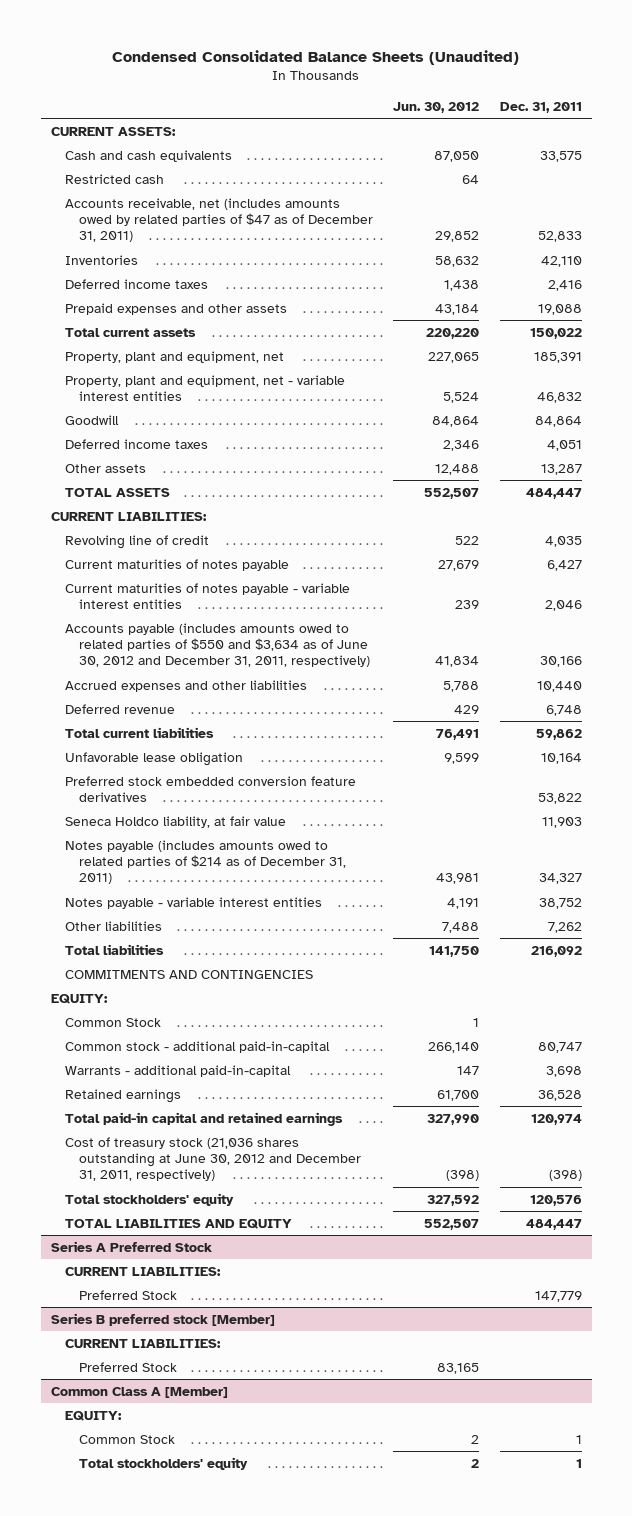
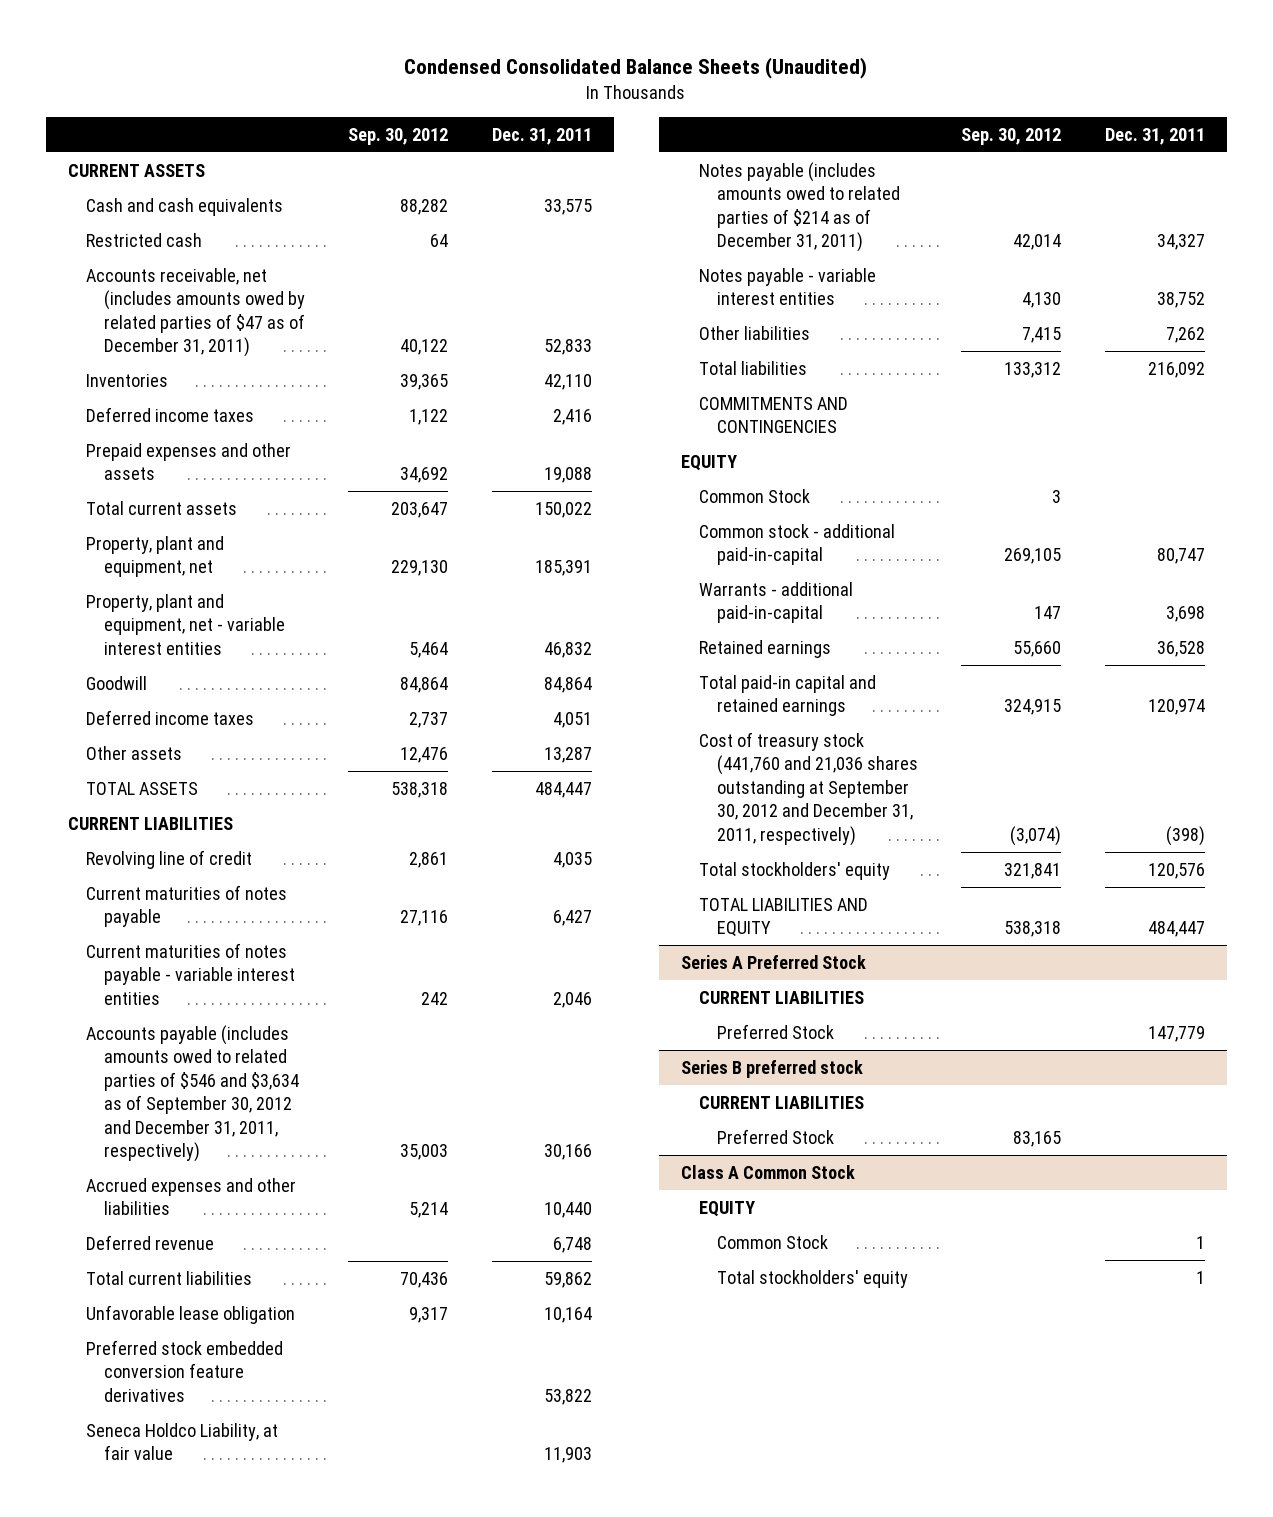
- | Jun. 30, 2012 | Dec. 31, 2011
+ | Sep. 30, 2012 | Dec. 31, 2011
- CURRENT ASSETS:
+ CURRENT ASSETS
- CURRENT LIABILITIES:
+ CURRENT LIABILITIES
- Accounts payable (includes amounts owed to related parties of $550 and $3,634 as of June 30, 2012 and December 31, 2011, respectively) | 41,834 | 30,166
+ Accounts payable (includes amounts owed to related parties of $546 and $3,634 as of September 30, 2012 and December 31, 2011, respectively) | 35,003 | 30,166
- Seneca Holdco liability, at fair value | | 11,903
+ Seneca Holdco Liability, at fair value | | 11,903
- EQUITY:
+ EQUITY
- Cost of treasury stock (21,036 shares outstanding at June 30, 2012 and December 31, 2011, respectively) | (398) | (398)
+ Cost of treasury stock (441,760 and 21,036 shares outstanding at September 30, 2012 and December 31, 2011, respectively) | (3,074) | (398)
@ Series A Preferred Stock
- CURRENT LIABILITIES:
+ CURRENT LIABILITIES
- Series B preferred stock [Member]
- CURRENT LIABILITIES:
+ Series B preferred stock
+ CURRENT LIABILITIES
- Common Class A [Member]
- EQUITY:
+ Class A Common Stock
+ EQUITY

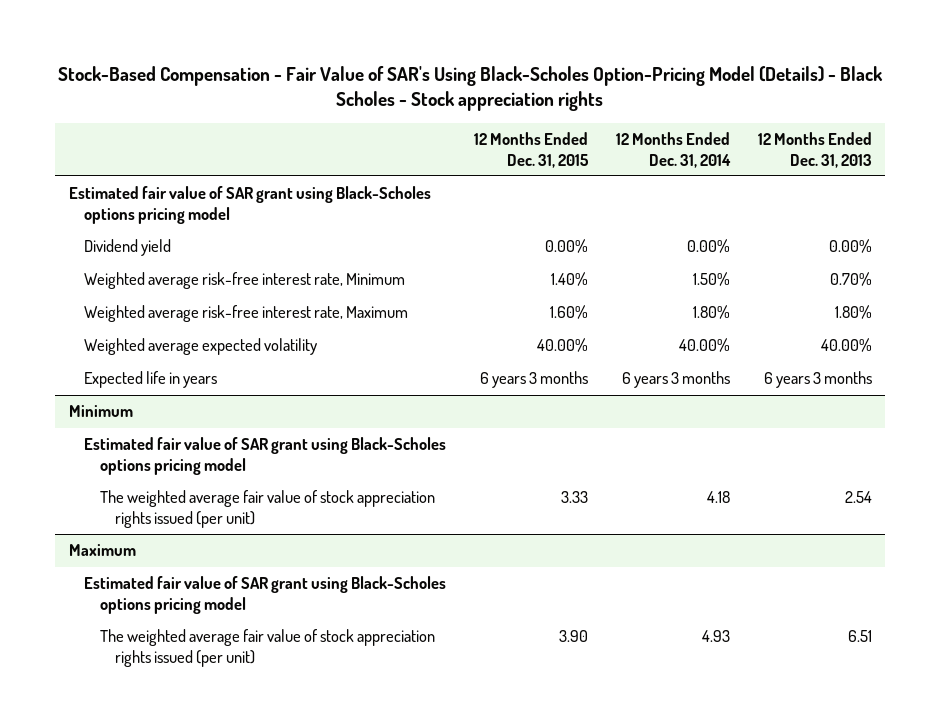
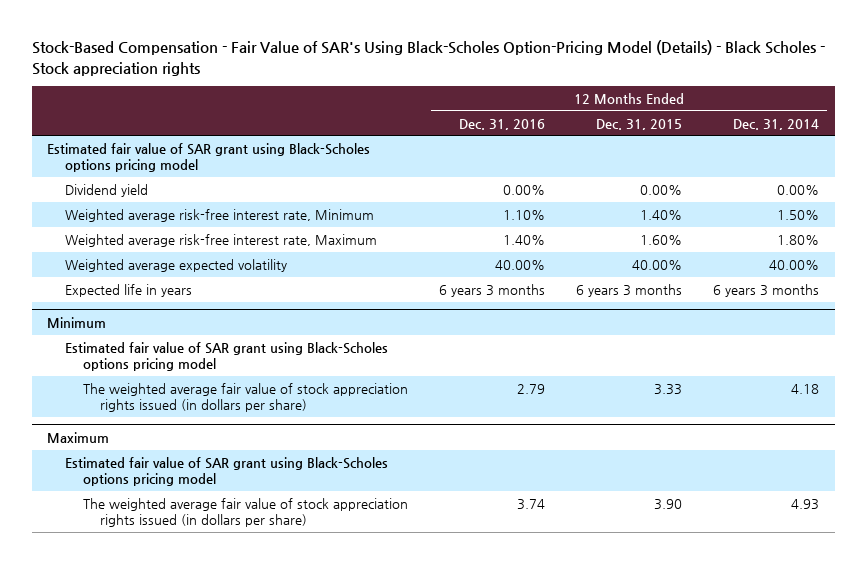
- | 12 Months Ended Dec. 31, 2015 | 12 Months Ended Dec. 31, 2014 | 12 Months Ended Dec. 31, 2013
+ | 12 Months Ended Dec. 31, 2016 | 12 Months Ended Dec. 31, 2015 | 12 Months Ended Dec. 31, 2014
@ Minimum
- The weighted average fair value of stock appreciation rights issued (per unit) | 3.33 | 4.18 | 2.54
+ The weighted average fair value of stock appreciation rights issued (in dollars per share) | 2.79 | 3.33 | 4.18
@ Maximum
- The weighted average fair value of stock appreciation rights issued (per unit) | 3.90 | 4.93 | 6.51
+ The weighted average fair value of stock appreciation rights issued (in dollars per share) | 3.74 | 3.90 | 4.93

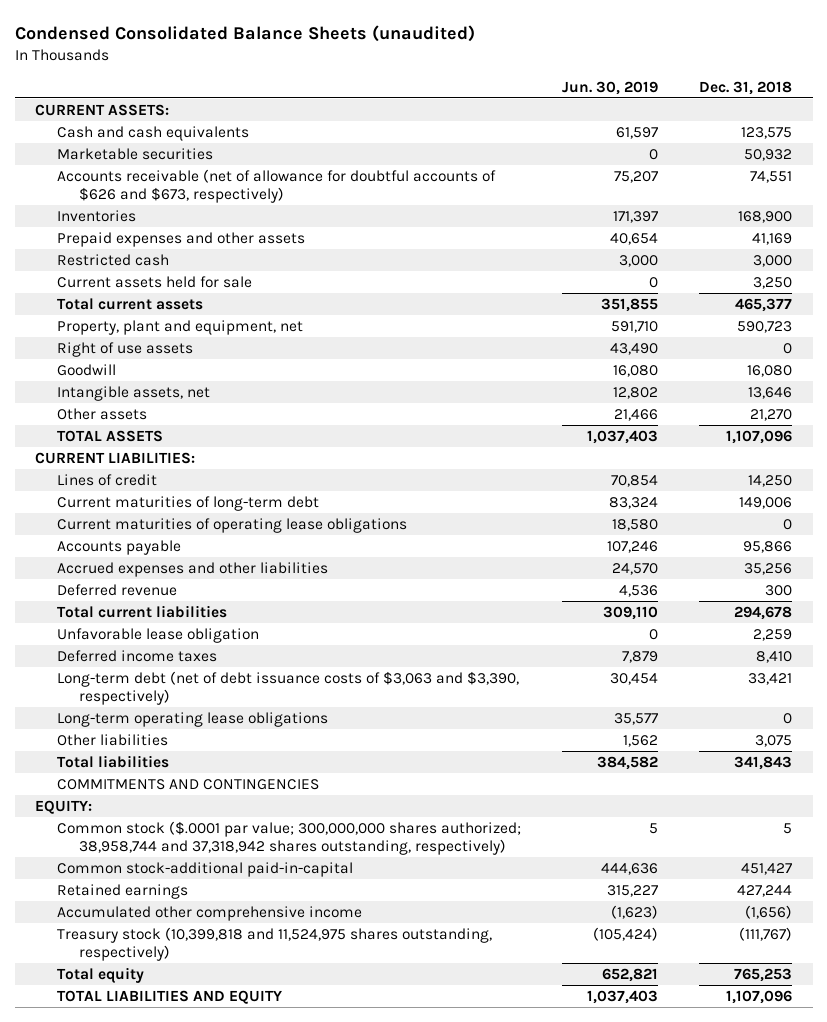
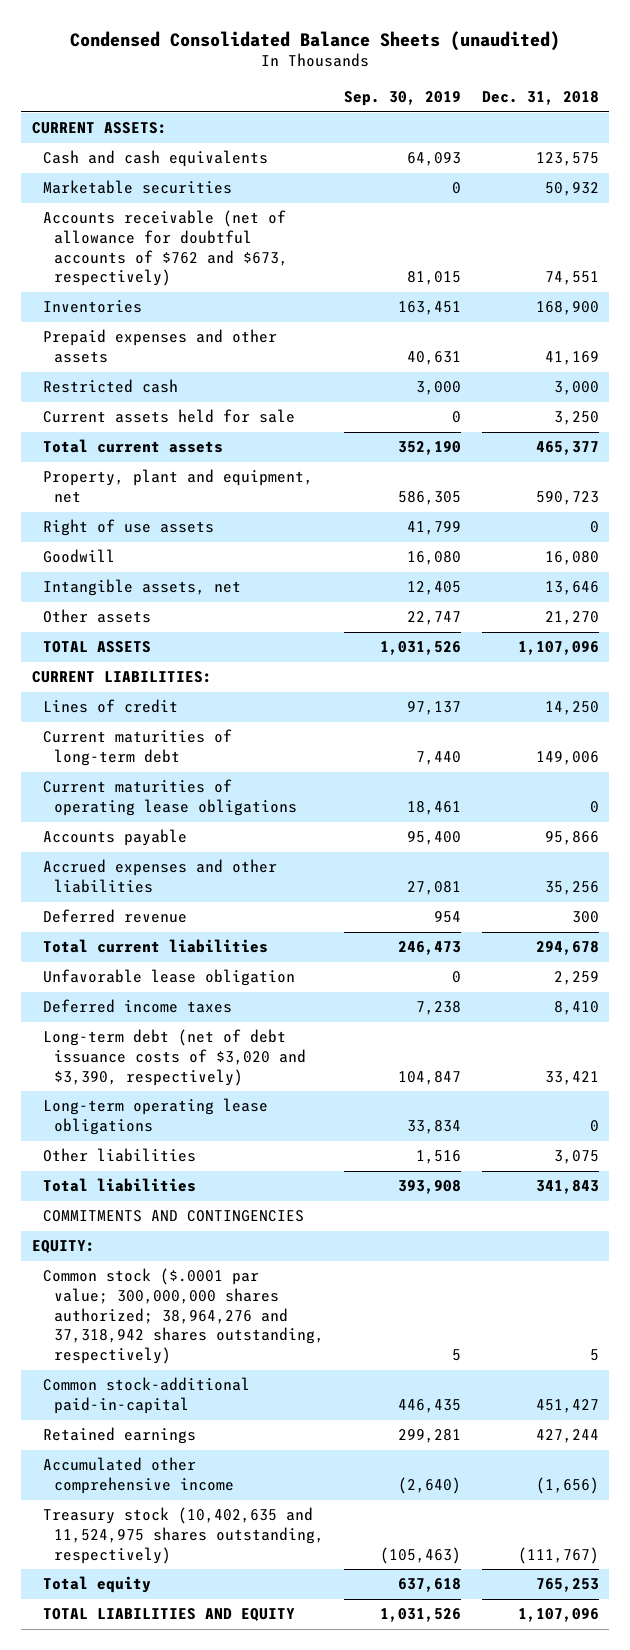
- | Jun. 30, 2019 | Dec. 31, 2018
+ | Sep. 30, 2019 | Dec. 31, 2018
- Accounts receivable (net of allowance for doubtful accounts of $626 and $673, respectively) | 75,207 | 74,551
+ Accounts receivable (net of allowance for doubtful accounts of $762 and $673, respectively) | 81,015 | 74,551
- Long-term debt (net of debt issuance costs of $3,063 and $3,390, respectively) | 30,454 | 33,421
+ Long-term debt (net of debt issuance costs of $3,020 and $3,390, respectively) | 104,847 | 33,421
- Common stock ($.0001 par value; 300,000,000 shares authorized; 38,958,744 and 37,318,942 shares outstanding, respectively) | 5 | 5
+ Common stock ($.0001 par value; 300,000,000 shares authorized; 38,964,276 and 37,318,942 shares outstanding, respectively) | 5 | 5
- Treasury stock (10,399,818 and 11,524,975 shares outstanding, respectively) | (105,424) | (111,767)
+ Treasury stock (10,402,635 and 11,524,975 shares outstanding, respectively) | (105,463) | (111,767)

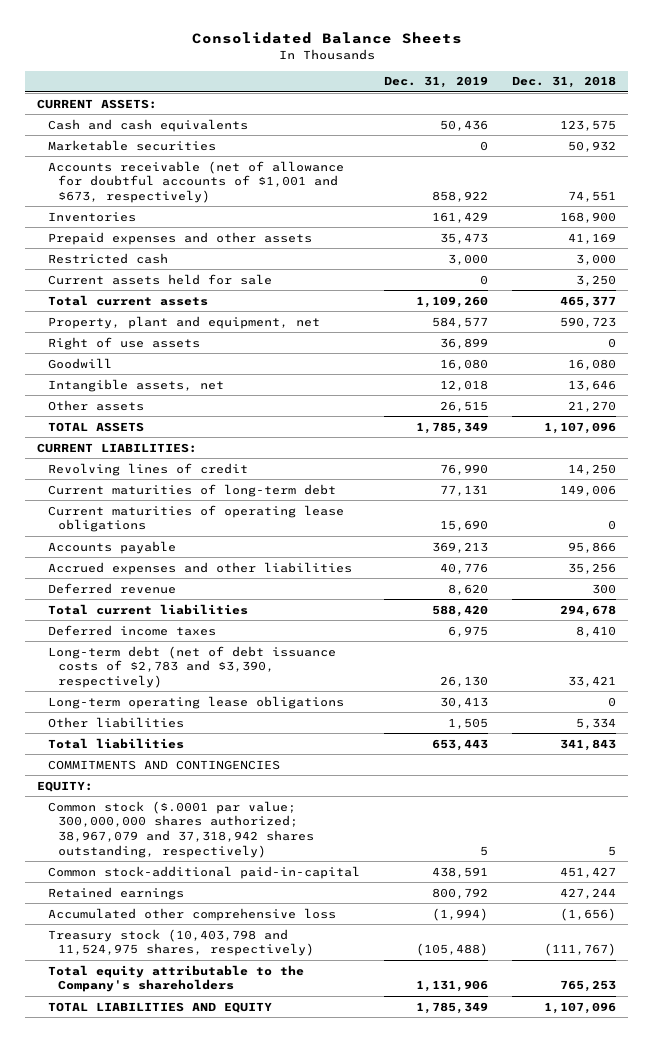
- Condensed Consolidated Balance Sheets (unaudited)
+ Consolidated Balance Sheets
- | Sep. 30, 2019 | Dec. 31, 2018
+ | Dec. 31, 2019 | Dec. 31, 2018
- Accounts receivable (net of allowance for doubtful accounts of $762 and $673, respectively) | 81,015 | 74,551
+ Accounts receivable (net of allowance for doubtful accounts of $1,001 and $673, respectively) | 858,922 | 74,551
- Lines of credit | 97,137 | 14,250
+ Revolving lines of credit | 76,990 | 14,250
- Unfavorable lease obligation | 0 | 2,259
- Long-term debt (net of debt issuance costs of $3,020 and $3,390, respectively) | 104,847 | 33,421
+ Long-term debt (net of debt issuance costs of $2,783 and $3,390, respectively) | 26,130 | 33,421
- Other liabilities | 1,516 | 3,075
+ Other liabilities | 1,505 | 5,334
- Common stock ($.0001 par value; 300,000,000 shares authorized; 38,964,276 and 37,318,942 shares outstanding, respectively) | 5 | 5
+ Common stock ($.0001 par value; 300,000,000 shares authorized; 38,967,079 and 37,318,942 shares outstanding, respectively) | 5 | 5
- Accumulated other comprehensive income | (2,640) | (1,656)
- Treasury stock (10,402,635 and 11,524,975 shares outstanding, respectively) | (105,463) | (111,767)
- Total equity | 637,618 | 765,253
+ Accumulated other comprehensive loss | (1,994) | (1,656)
+ Treasury stock (10,403,798 and 11,524,975 shares, respectively) | (105,488) | (111,767)
+ Total equity attributable to the Company's shareholders | 1,131,906 | 765,253

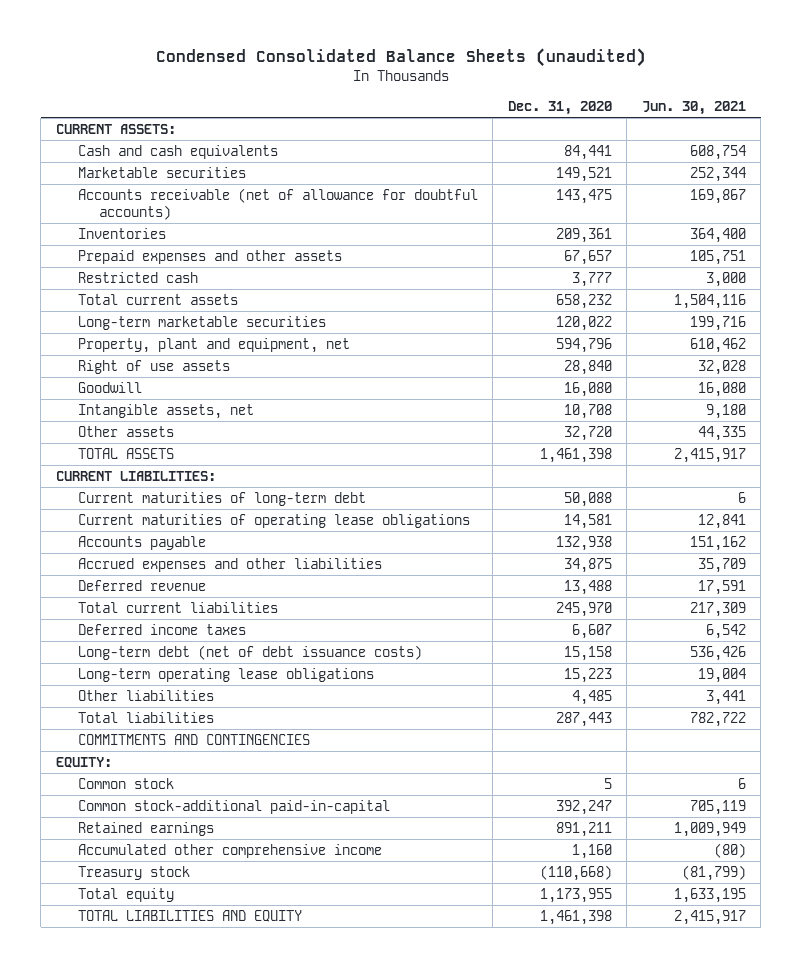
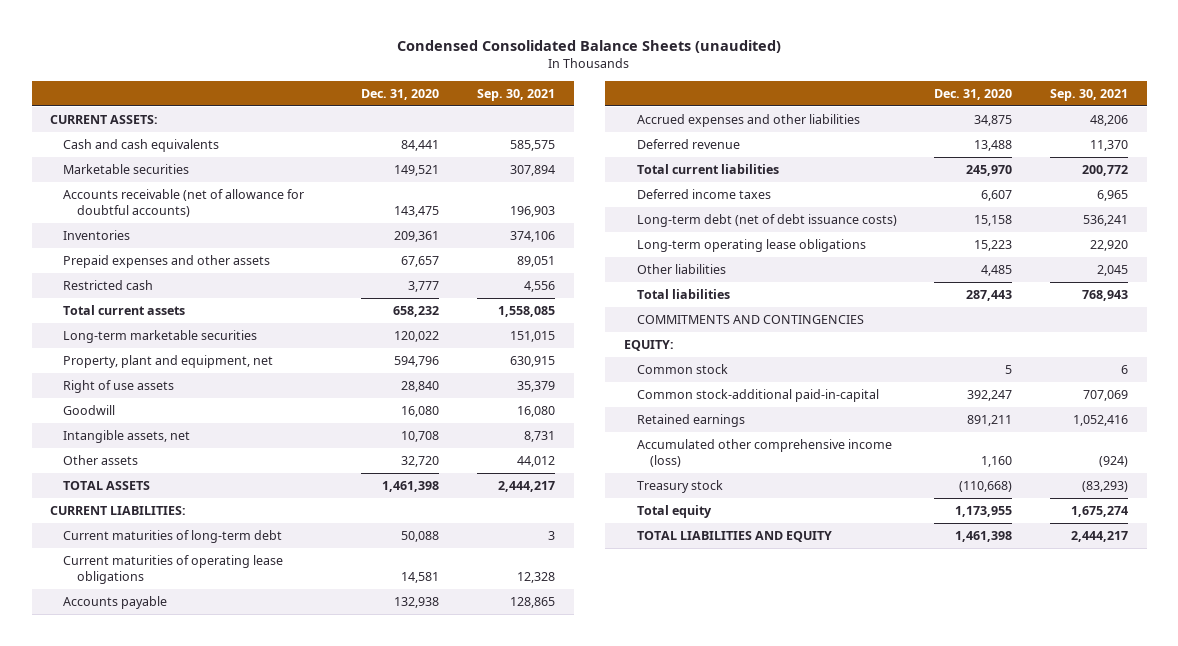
- | Dec. 31, 2020 | Jun. 30, 2021
+ | Dec. 31, 2020 | Sep. 30, 2021
- Accumulated other comprehensive income | 1,160 | (80)
+ Accumulated other comprehensive income (loss) | 1,160 | (924)

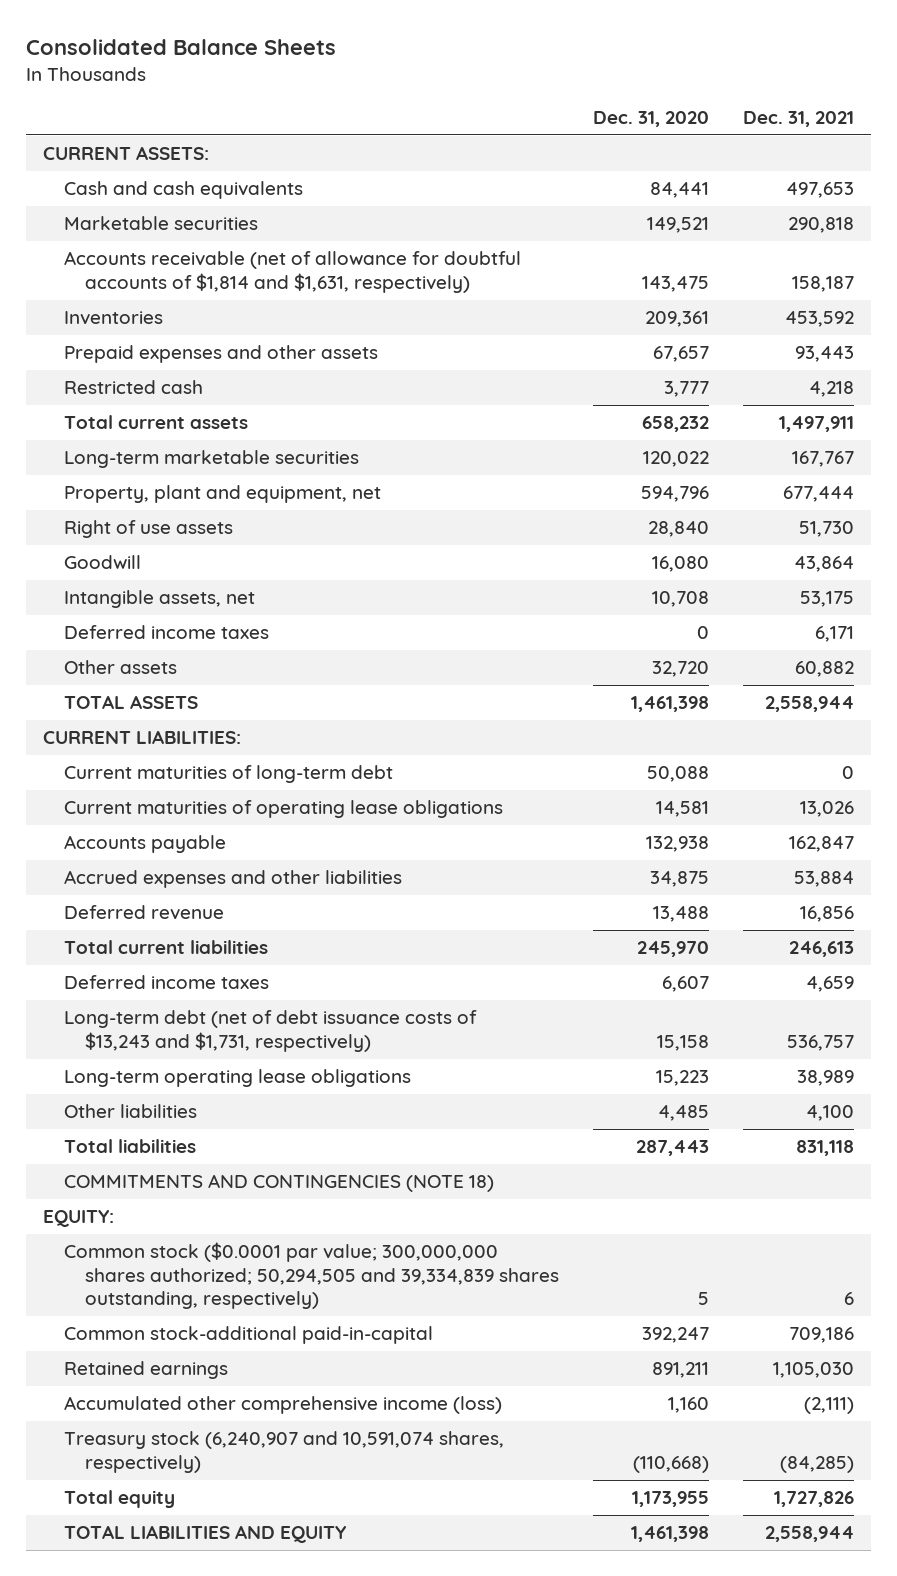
- Condensed Consolidated Balance Sheets (unaudited)
+ Consolidated Balance Sheets
- | Dec. 31, 2020 | Sep. 30, 2021
+ | Dec. 31, 2020 | Dec. 31, 2021
- Accounts receivable (net of allowance for doubtful accounts) | 143,475 | 196,903
+ Accounts receivable (net of allowance for doubtful accounts of $1,814 and $1,631, respectively) | 143,475 | 158,187
+ Deferred income taxes | 0 | 6,171
- Long-term debt (net of debt issuance costs) | 15,158 | 536,241
+ Long-term debt (net of debt issuance costs of $13,243 and $1,731, respectively) | 15,158 | 536,757
- COMMITMENTS AND CONTINGENCIES
+ COMMITMENTS AND CONTINGENCIES (NOTE 18)
- Common stock | 5 | 6
+ Common stock ($0.0001 par value; 300,000,000 shares authorized; 50,294,505 and 39,334,839 shares outstanding, respectively) | 5 | 6
- Treasury stock | (110,668) | (83,293)
+ Treasury stock (6,240,907 and 10,591,074 shares, respectively) | (110,668) | (84,285)

